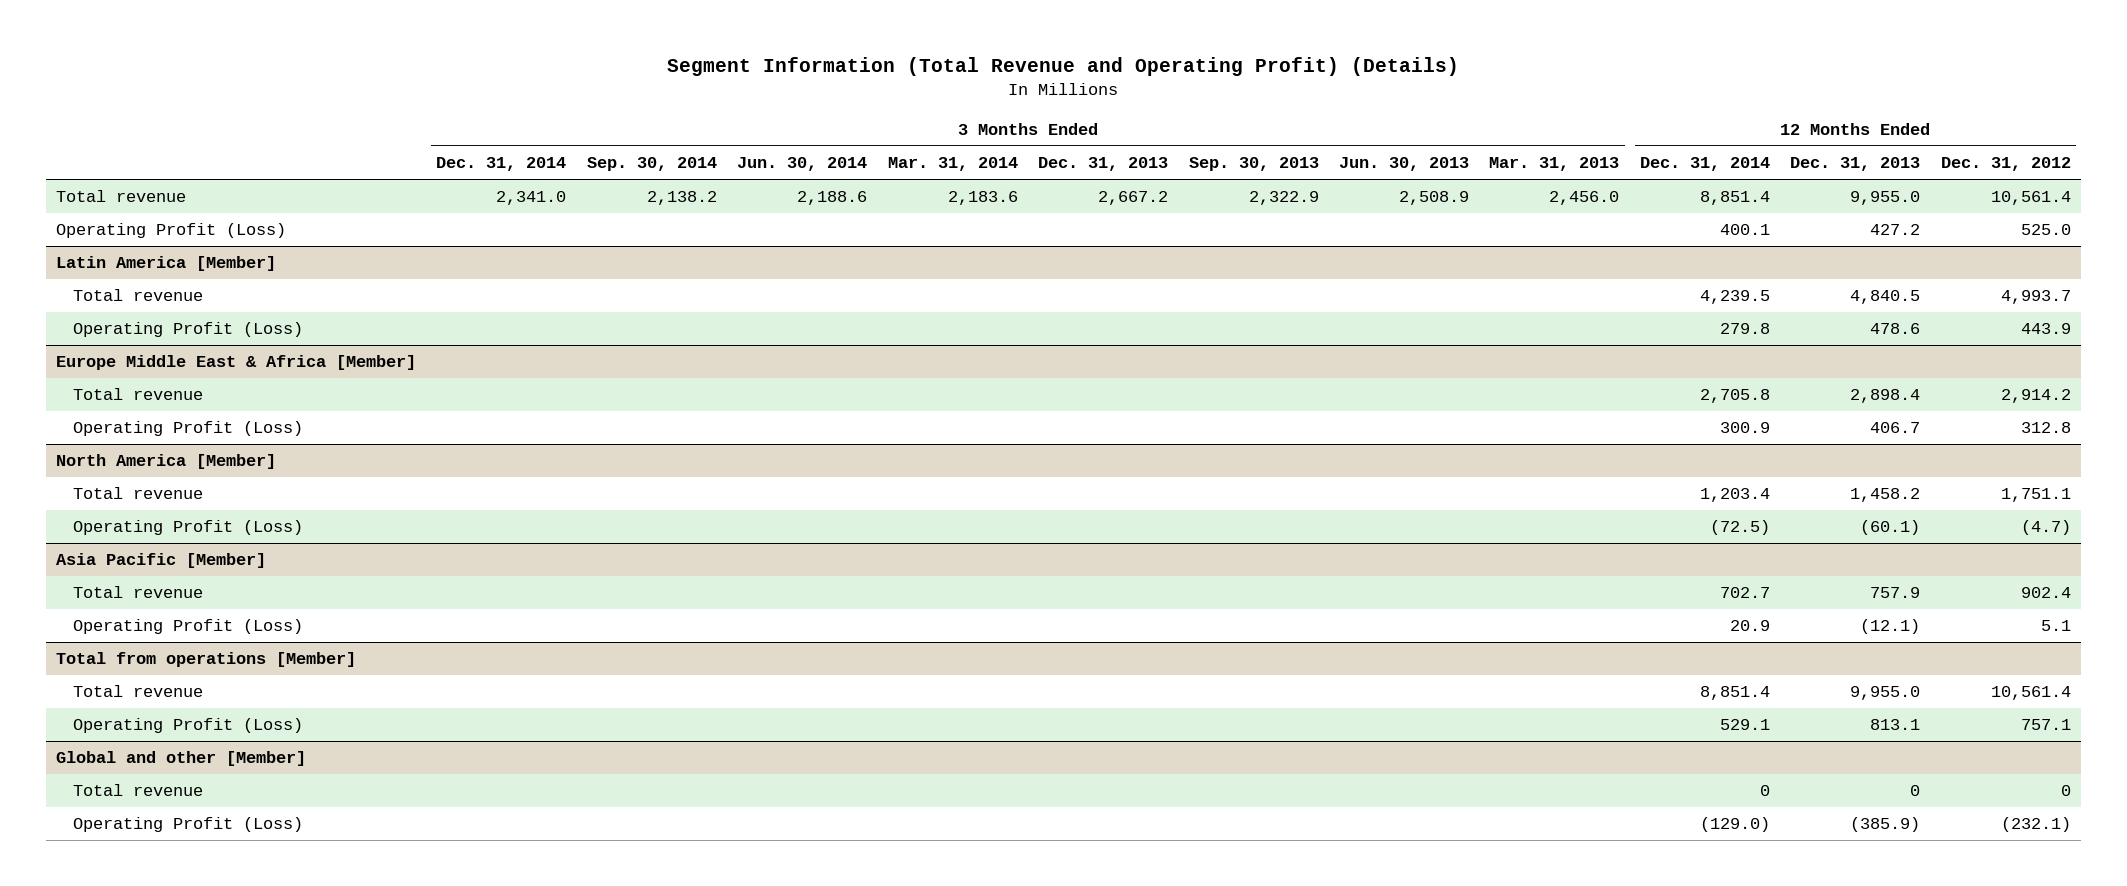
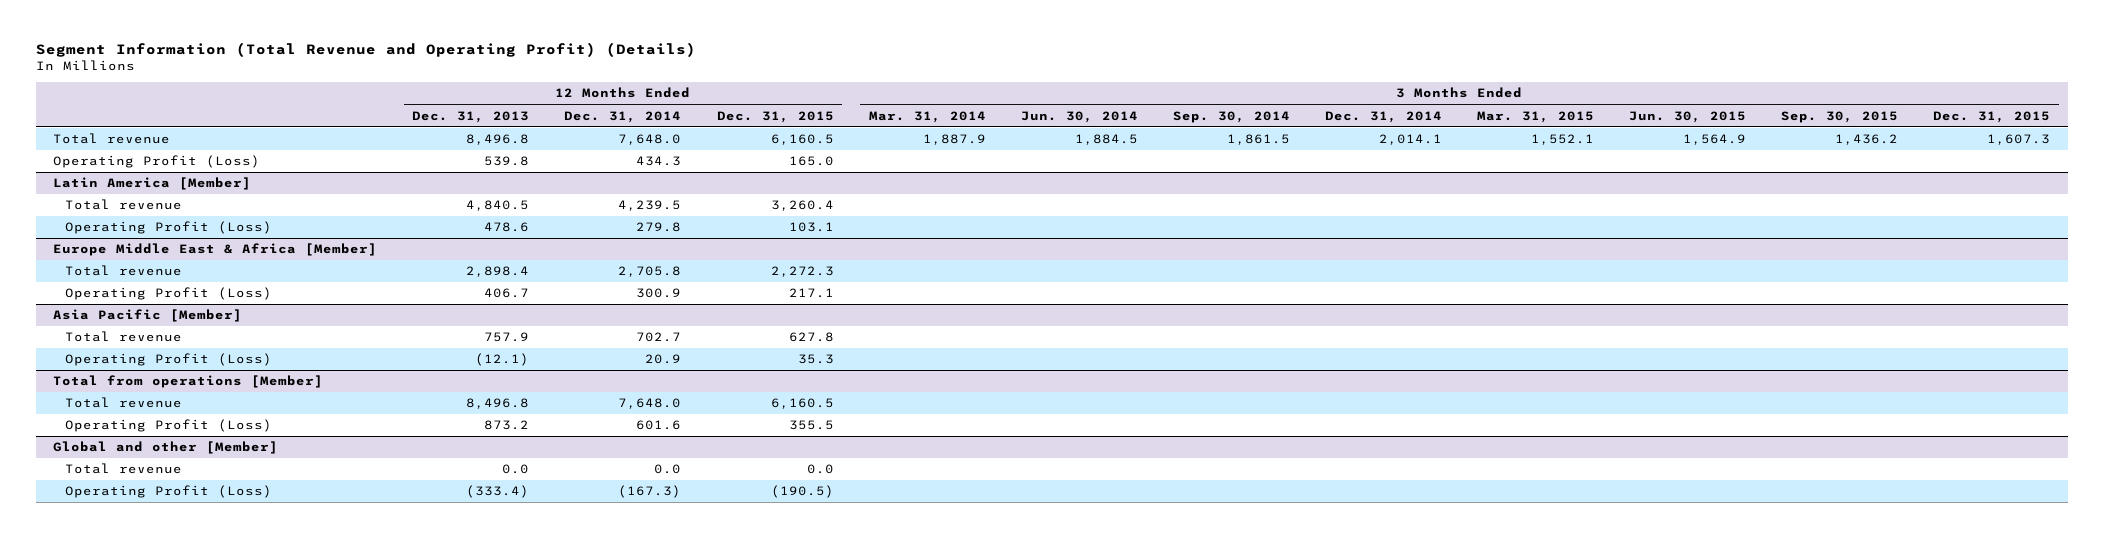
- | 3 Months Ended Dec. 31, 2014 | 3 Months Ended Sep. 30, 2014 | 3 Months Ended Jun. 30, 2014 | 3 Months Ended Mar. 31, 2014 | 3 Months Ended Dec. 31, 2013 | 3 Months Ended Sep. 30, 2013 | 3 Months Ended Jun. 30, 2013 | 3 Months Ended Mar. 31, 2013 | 12 Months Ended Dec. 31, 2014 | 12 Months Ended Dec. 31, 2013 | 12 Months Ended Dec. 31, 2012
+ | 12 Months Ended Dec. 31, 2013 | 12 Months Ended Dec. 31, 2014 | 12 Months Ended Dec. 31, 2015 | 3 Months Ended Mar. 31, 2014 | 3 Months Ended Jun. 30, 2014 | 3 Months Ended Sep. 30, 2014 | 3 Months Ended Dec. 31, 2014 | 3 Months Ended Mar. 31, 2015 | 3 Months Ended Jun. 30, 2015 | 3 Months Ended Sep. 30, 2015 | 3 Months Ended Dec. 31, 2015
- Total revenue | 2,341.0 | 2,138.2 | 2,188.6 | 2,183.6 | 2,667.2 | 2,322.9 | 2,508.9 | 2,456.0 | 8,851.4 | 9,955.0 | 10,561.4
- Operating Profit (Loss) | | | | | | | | | 400.1 | 427.2 | 525.0
+ Total revenue | 8,496.8 | 7,648.0 | 6,160.5 | 1,887.9 | 1,884.5 | 1,861.5 | 2,014.1 | 1,552.1 | 1,564.9 | 1,436.2 | 1,607.3
+ Operating Profit (Loss) | 539.8 | 434.3 | 165.0 | | | | | | | |
- North America [Member]
- Total revenue | | | | | | | | | 1,203.4 | 1,458.2 | 1,751.1
- Operating Profit (Loss) | | | | | | | | | (72.5) | (60.1) | (4.7)
@ Total from operations [Member]
- Total revenue | | | | | | | | | 8,851.4 | 9,955.0 | 10,561.4
- Operating Profit (Loss) | | | | | | | | | 529.1 | 813.1 | 757.1
+ Total revenue | 8,496.8 | 7,648.0 | 6,160.5 | | | | | | | |
+ Operating Profit (Loss) | 873.2 | 601.6 | 355.5 | | | | | | | |
@ Global and other [Member]
- Total revenue | | | | | | | | | 0 | 0 | 0
- Operating Profit (Loss) | | | | | | | | | (129.0) | (385.9) | (232.1)
+ Total revenue | 0.0 | 0.0 | 0.0 | | | | | | | |
+ Operating Profit (Loss) | (333.4) | (167.3) | (190.5) | | | | | | | |

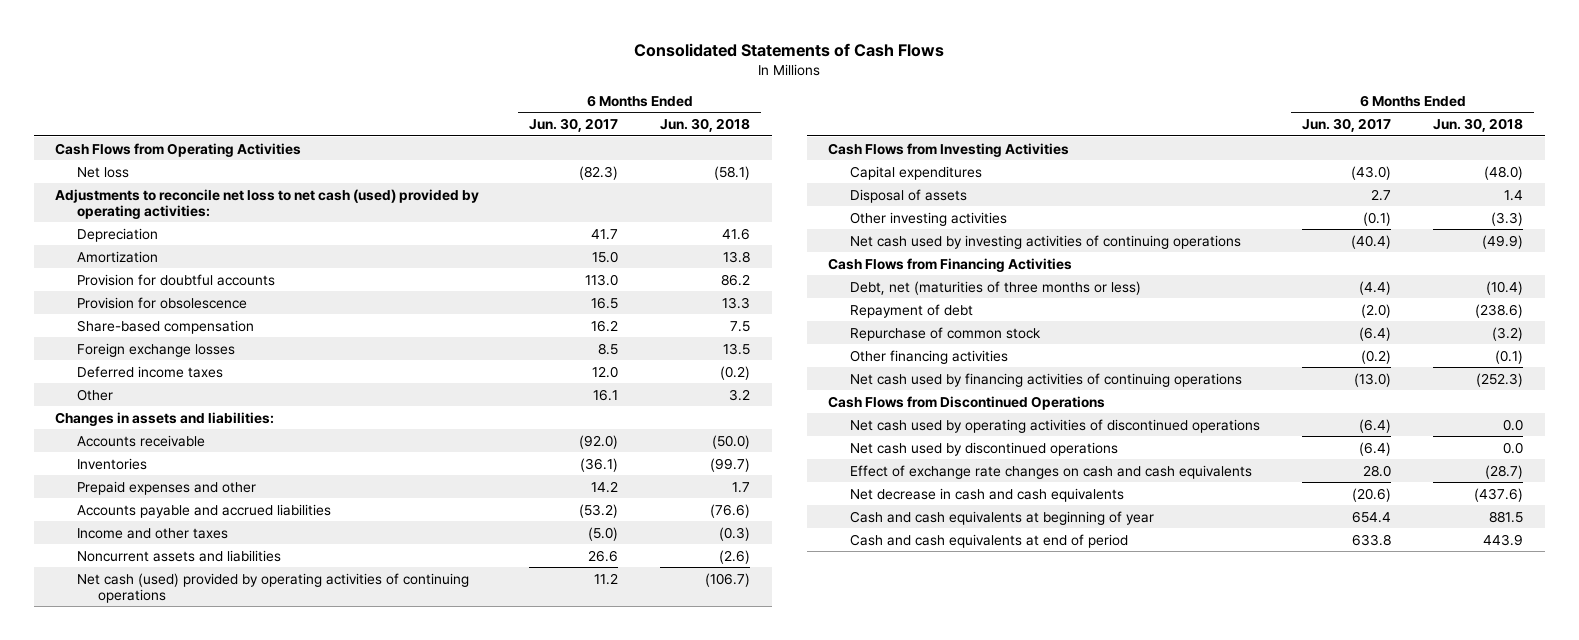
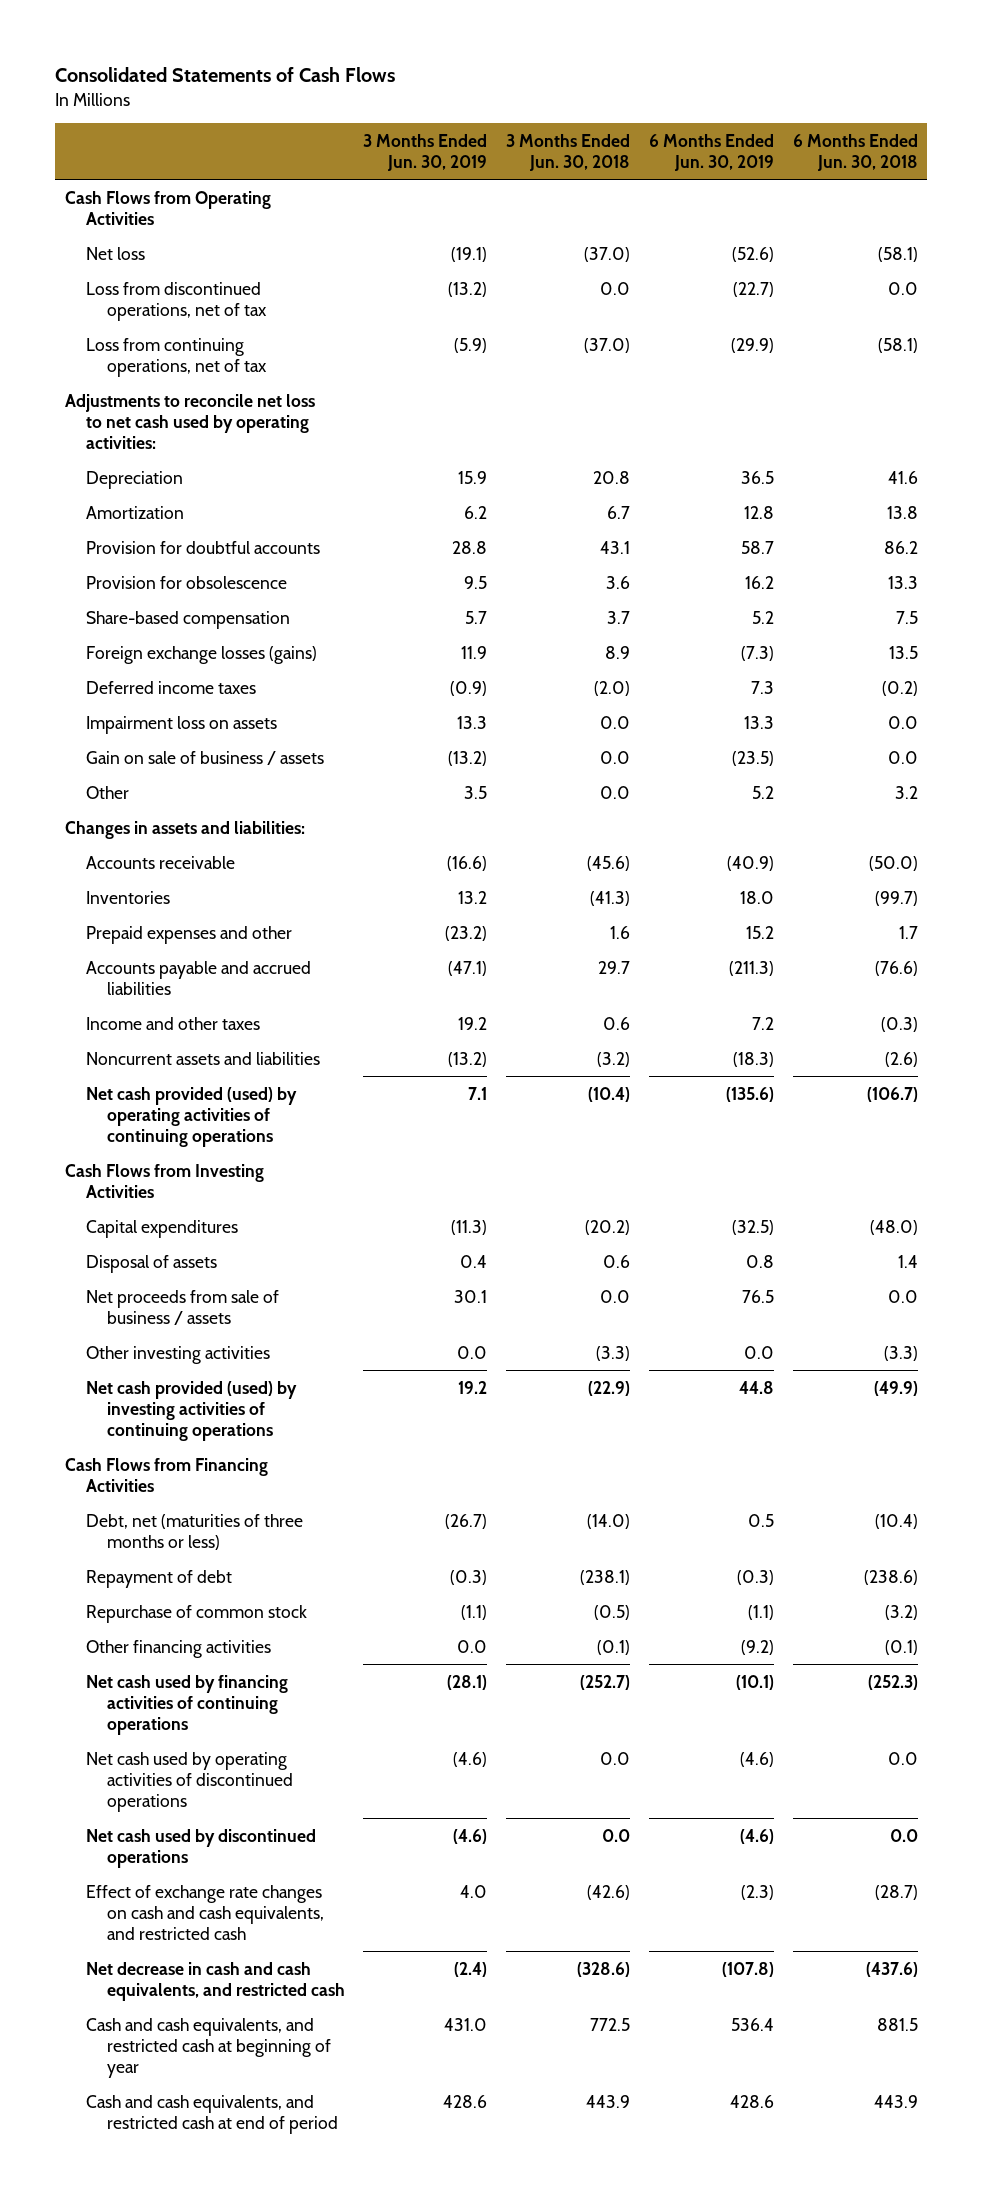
- | 6 Months Ended Jun. 30, 2017 | 6 Months Ended Jun. 30, 2018
+ | 3 Months Ended Jun. 30, 2019 | 3 Months Ended Jun. 30, 2018 | 6 Months Ended Jun. 30, 2019 | 6 Months Ended Jun. 30, 2018
- Adjustments to reconcile net loss to net cash (used) provided by operating activities:
+ Loss from discontinued operations, net of tax | (13.2) | 0.0 | (22.7) | 0.0
+ Loss from continuing operations, net of tax | (5.9) | (37.0) | (29.9) | (58.1)
+ Adjustments to reconcile net loss to net cash used by operating activities:
- Foreign exchange losses | 8.5 | 13.5
+ Foreign exchange losses (gains) | 11.9 | 8.9 | (7.3) | 13.5
+ Impairment loss on assets | 13.3 | 0.0 | 13.3 | 0.0
+ Gain on sale of business / assets | (13.2) | 0.0 | (23.5) | 0.0
- Net cash (used) provided by operating activities of continuing operations | 11.2 | (106.7)
+ Net cash provided (used) by operating activities of continuing operations | 7.1 | (10.4) | (135.6) | (106.7)
+ Net proceeds from sale of business / assets | 30.1 | 0.0 | 76.5 | 0.0
- Net cash used by investing activities of continuing operations | (40.4) | (49.9)
+ Net cash provided (used) by investing activities of continuing operations | 19.2 | (22.9) | 44.8 | (49.9)
- Cash Flows from Discontinued Operations
- Effect of exchange rate changes on cash and cash equivalents | 28.0 | (28.7)
- Net decrease in cash and cash equivalents | (20.6) | (437.6)
- Cash and cash equivalents at beginning of year | 654.4 | 881.5
- Cash and cash equivalents at end of period | 633.8 | 443.9
+ Effect of exchange rate changes on cash and cash equivalents, and restricted cash | 4.0 | (42.6) | (2.3) | (28.7)
+ Net decrease in cash and cash equivalents, and restricted cash | (2.4) | (328.6) | (107.8) | (437.6)
+ Cash and cash equivalents, and restricted cash at beginning of year | 431.0 | 772.5 | 536.4 | 881.5
+ Cash and cash equivalents, and restricted cash at end of period | 428.6 | 443.9 | 428.6 | 443.9

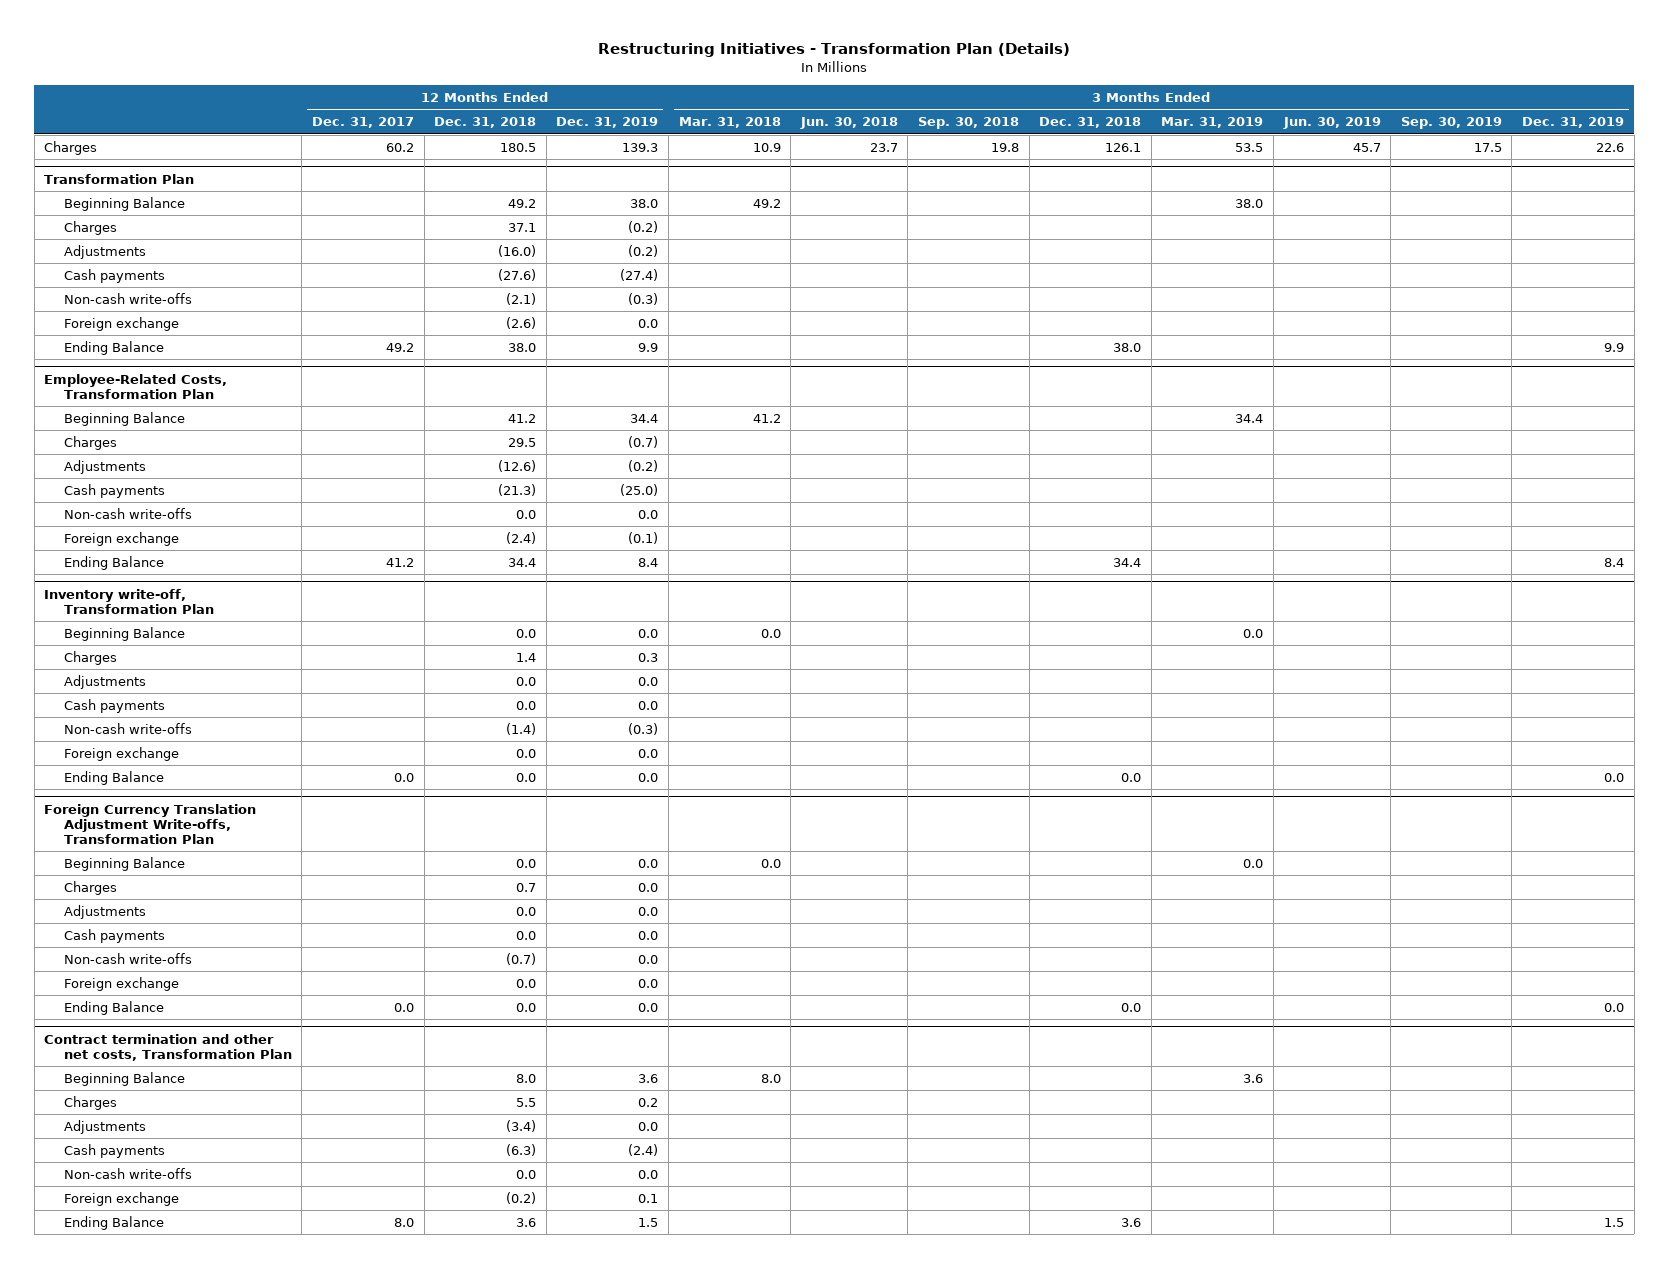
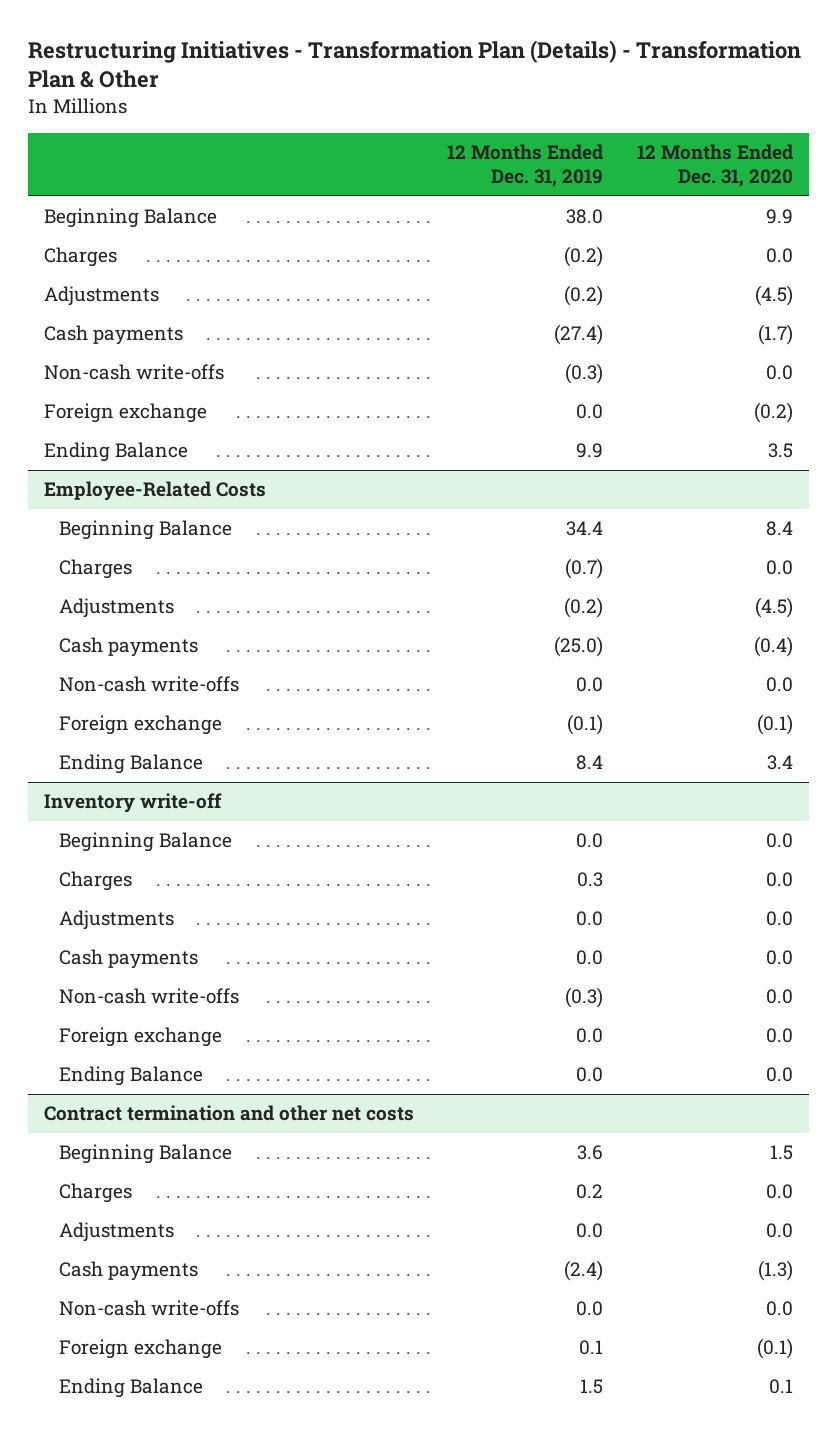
- Restructuring Initiatives - Transformation Plan (Details)
+ Restructuring Initiatives - Transformation Plan (Details) - Transformation Plan & Other
- | 12 Months Ended Dec. 31, 2017 | 12 Months Ended Dec. 31, 2018 | 12 Months Ended Dec. 31, 2019 | 3 Months Ended Mar. 31, 2018 | 3 Months Ended Jun. 30, 2018 | 3 Months Ended Sep. 30, 2018 | 3 Months Ended Dec. 31, 2018 | 3 Months Ended Mar. 31, 2019 | 3 Months Ended Jun. 30, 2019 | 3 Months Ended Sep. 30, 2019 | 3 Months Ended Dec. 31, 2019
+ | 12 Months Ended Dec. 31, 2019 | 12 Months Ended Dec. 31, 2020
- Charges | 60.2 | 180.5 | 139.3 | 10.9 | 23.7 | 19.8 | 126.1 | 53.5 | 45.7 | 17.5 | 22.6
- Transformation Plan
- Employee-Related Costs, Transformation Plan
+ Employee-Related Costs
- Inventory write-off, Transformation Plan
+ Inventory write-off
- Foreign Currency Translation Adjustment Write-offs, Transformation Plan
- Beginning Balance | | 0.0 | 0.0 | 0.0 | | | | 0.0 | | |
- Charges | | 0.7 | 0.0 | | | | | | | |
- Adjustments | | 0.0 | 0.0 | | | | | | | |
- Cash payments | | 0.0 | 0.0 | | | | | | | |
- Non-cash write-offs | | (0.7) | 0.0 | | | | | | | |
- Foreign exchange | | 0.0 | 0.0 | | | | | | | |
- Ending Balance | 0.0 | 0.0 | 0.0 | | | | 0.0 | | | | 0.0
- Contract termination and other net costs, Transformation Plan
+ Contract termination and other net costs

